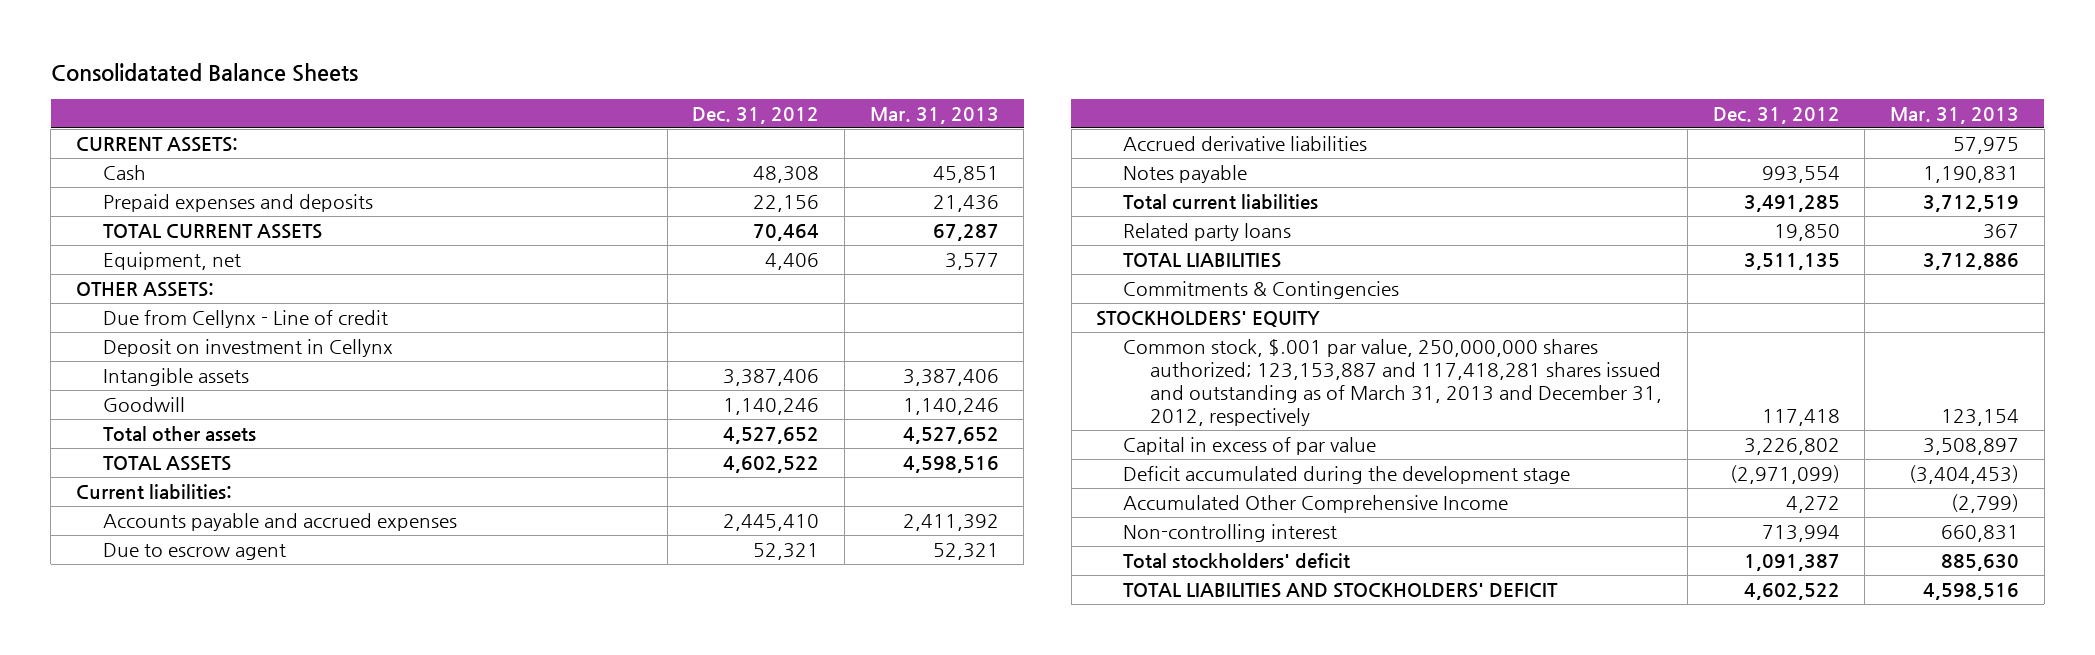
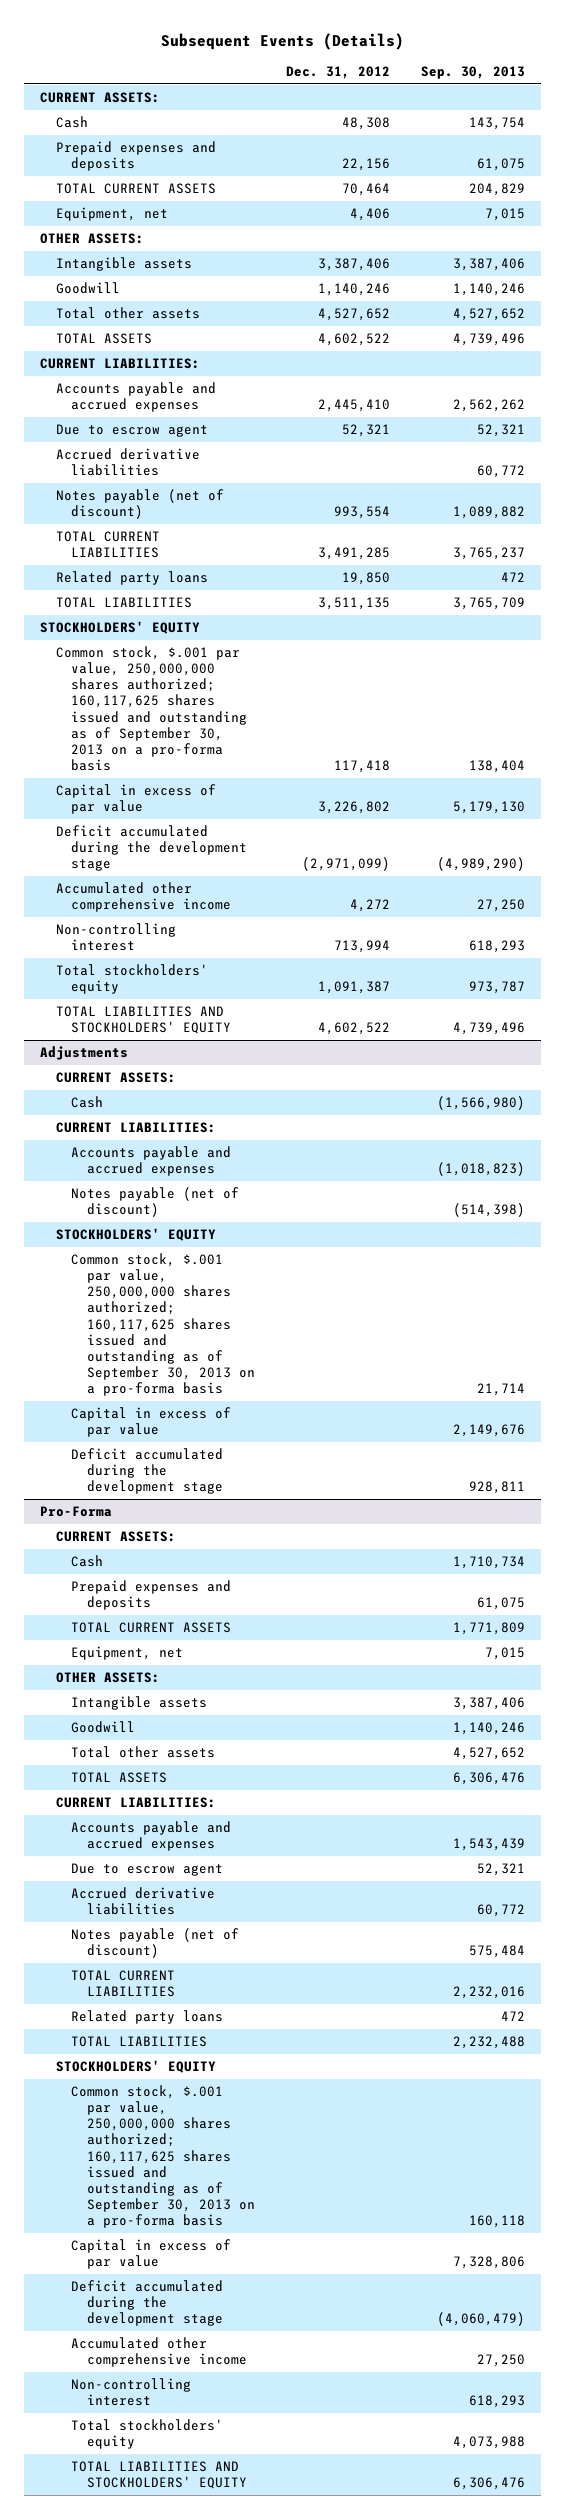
- Consolidatated Balance Sheets
+ Subsequent Events (Details)
- | Dec. 31, 2012 | Mar. 31, 2013
+ | Dec. 31, 2012 | Sep. 30, 2013
- Due from Cellynx - Line of credit
- Deposit on investment in Cellynx
- Current liabilities:
+ CURRENT LIABILITIES:
- Notes payable | 993,554 | 1,190,831
- Total current liabilities | 3,491,285 | 3,712,519
+ Notes payable (net of discount) | 993,554 | 1,089,882
+ TOTAL CURRENT LIABILITIES | 3,491,285 | 3,765,237
- Commitments & Contingencies
- Common stock, $.001 par value, 250,000,000 shares authorized; 123,153,887 and 117,418,281 shares issued and outstanding as of March 31, 2013 and December 31, 2012, respectively | 117,418 | 123,154
+ Common stock, $.001 par value, 250,000,000 shares authorized; 160,117,625 shares issued and outstanding as of September 30, 2013 on a pro-forma basis | 117,418 | 138,404
- Accumulated Other Comprehensive Income | 4,272 | (2,799)
+ Accumulated other comprehensive income | 4,272 | 27,250
- Total stockholders' deficit | 1,091,387 | 885,630
- TOTAL LIABILITIES AND STOCKHOLDERS' DEFICIT | 4,602,522 | 4,598,516
+ Total stockholders' equity | 1,091,387 | 973,787
+ TOTAL LIABILITIES AND STOCKHOLDERS' EQUITY | 4,602,522 | 4,739,496
+ Adjustments
+ CURRENT ASSETS:
+ Cash | | (1,566,980)
+ CURRENT LIABILITIES:
+ Accounts payable and accrued expenses | | (1,018,823)
+ Notes payable (net of discount) | | (514,398)
+ STOCKHOLDERS' EQUITY
+ Common stock, $.001 par value, 250,000,000 shares authorized; 160,117,625 shares issued and outstanding as of September 30, 2013 on a pro-forma basis | | 21,714
+ Capital in excess of par value | | 2,149,676
+ Deficit accumulated during the development stage | | 928,811
+ Pro-Forma
+ CURRENT ASSETS:
+ Cash | | 1,710,734
+ Prepaid expenses and deposits | | 61,075
+ TOTAL CURRENT ASSETS | | 1,771,809
+ Equipment, net | | 7,015
+ OTHER ASSETS:
+ Intangible assets | | 3,387,406
+ Goodwill | | 1,140,246
+ Total other assets | | 4,527,652
+ TOTAL ASSETS | | 6,306,476
+ CURRENT LIABILITIES:
+ Accounts payable and accrued expenses | | 1,543,439
+ Due to escrow agent | | 52,321
+ Accrued derivative liabilities | | 60,772
+ Notes payable (net of discount) | | 575,484
+ TOTAL CURRENT LIABILITIES | | 2,232,016
+ Related party loans | | 472
+ TOTAL LIABILITIES | | 2,232,488
+ STOCKHOLDERS' EQUITY
+ Common stock, $.001 par value, 250,000,000 shares authorized; 160,117,625 shares issued and outstanding as of September 30, 2013 on a pro-forma basis | | 160,118
+ Capital in excess of par value | | 7,328,806
+ Deficit accumulated during the development stage | | (4,060,479)
+ Accumulated other comprehensive income | | 27,250
+ Non-controlling interest | | 618,293
+ Total stockholders' equity | | 4,073,988
+ TOTAL LIABILITIES AND STOCKHOLDERS' EQUITY | | 6,306,476

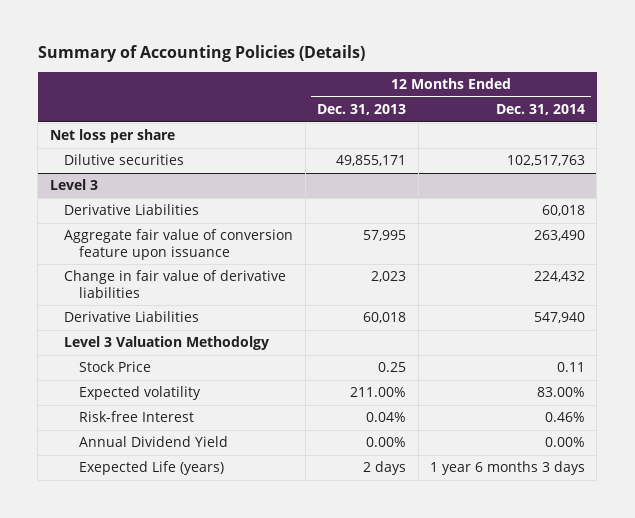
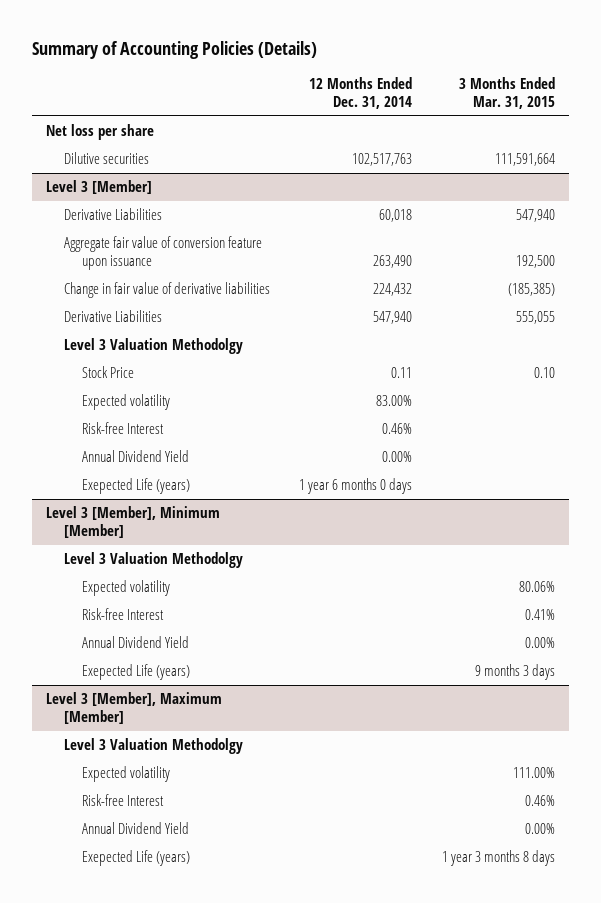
- | 12 Months Ended Dec. 31, 2013 | 12 Months Ended Dec. 31, 2014
+ | 12 Months Ended Dec. 31, 2014 | 3 Months Ended Mar. 31, 2015
- Level 3
+ Level 3 [Member]
- Exepected Life (years) | 2 days | 1 year 6 months 3 days
+ Exepected Life (years) | 1 year 6 months 0 days |
+ Level 3 [Member], Minimum [Member]
+ Level 3 Valuation Methodolgy
+ Expected volatility | | 80.06%
+ Risk-free Interest | | 0.41%
+ Annual Dividend Yield | | 0.00%
+ Exepected Life (years) | | 9 months 3 days
+ Level 3 [Member], Maximum [Member]
+ Level 3 Valuation Methodolgy
+ Expected volatility | | 111.00%
+ Risk-free Interest | | 0.46%
+ Annual Dividend Yield | | 0.00%
+ Exepected Life (years) | | 1 year 3 months 8 days

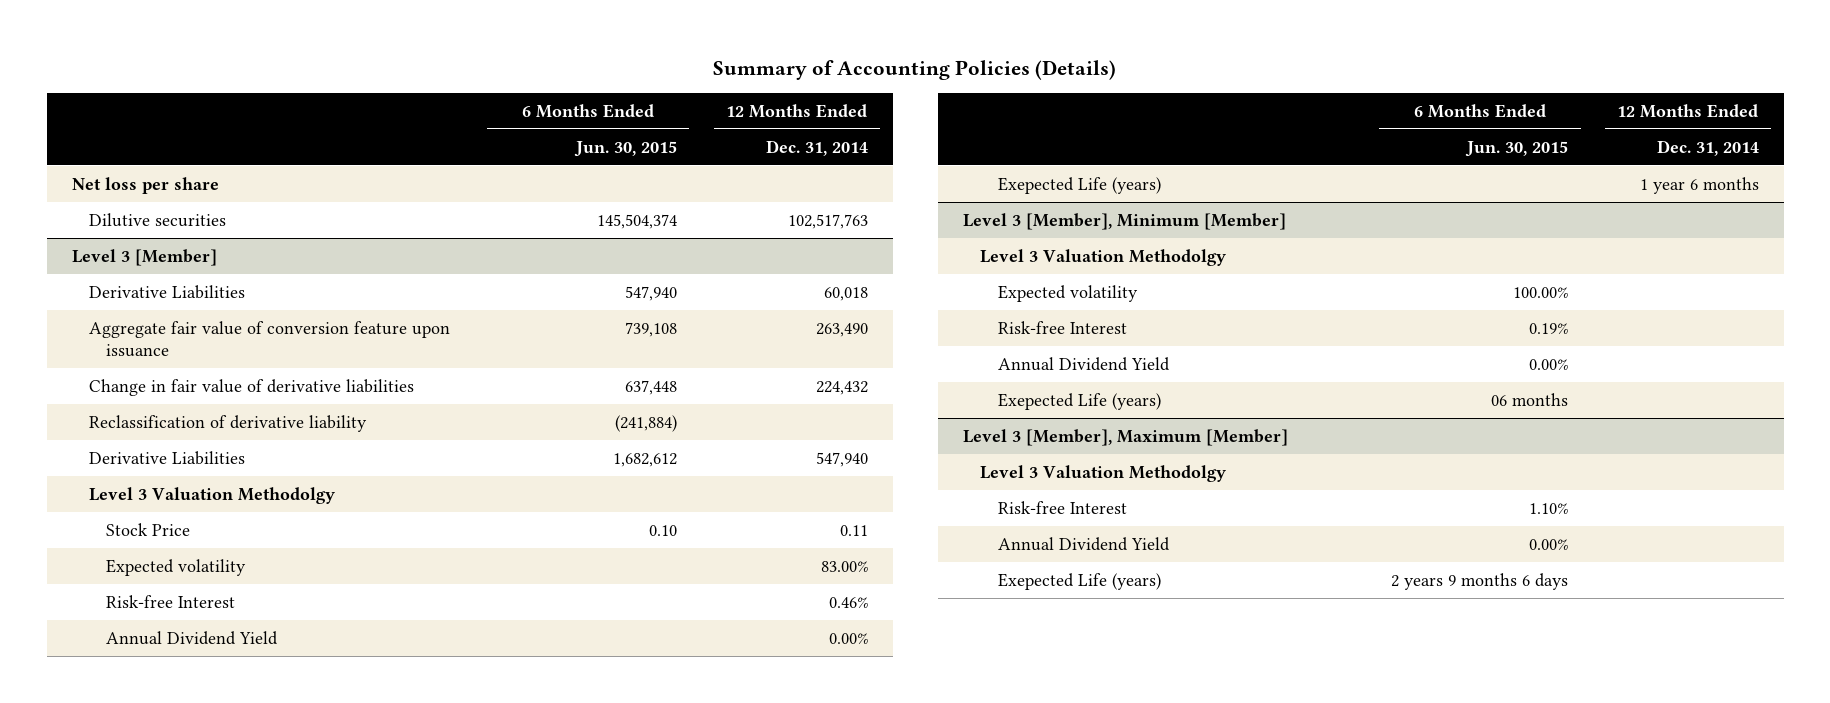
- | 12 Months Ended Dec. 31, 2014 | 3 Months Ended Mar. 31, 2015
+ | 6 Months Ended Jun. 30, 2015 | 12 Months Ended Dec. 31, 2014
@ Level 3 [Member]
+ Reclassification of derivative liability | (241,884) |
- Exepected Life (years) | 1 year 6 months 0 days |
+ Exepected Life (years) | | 1 year 6 months
@ Level 3 [Member], Maximum [Member]
- Expected volatility | | 111.00%

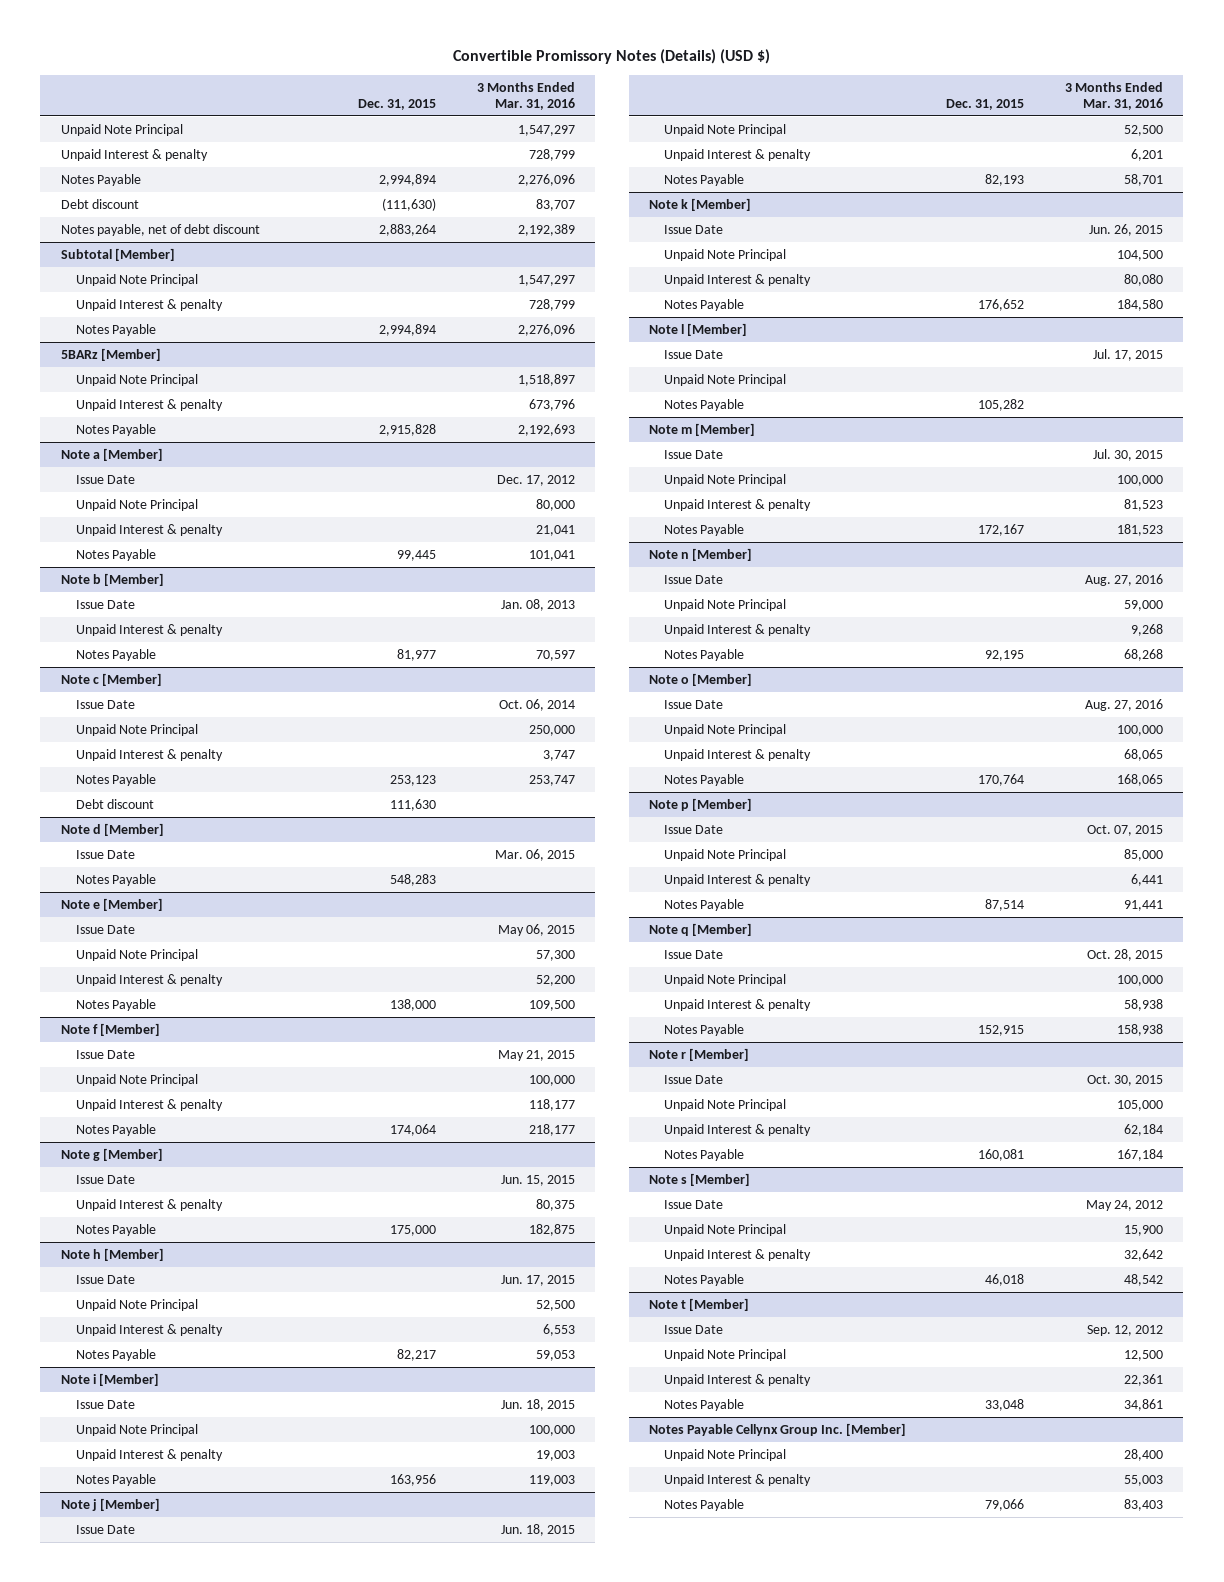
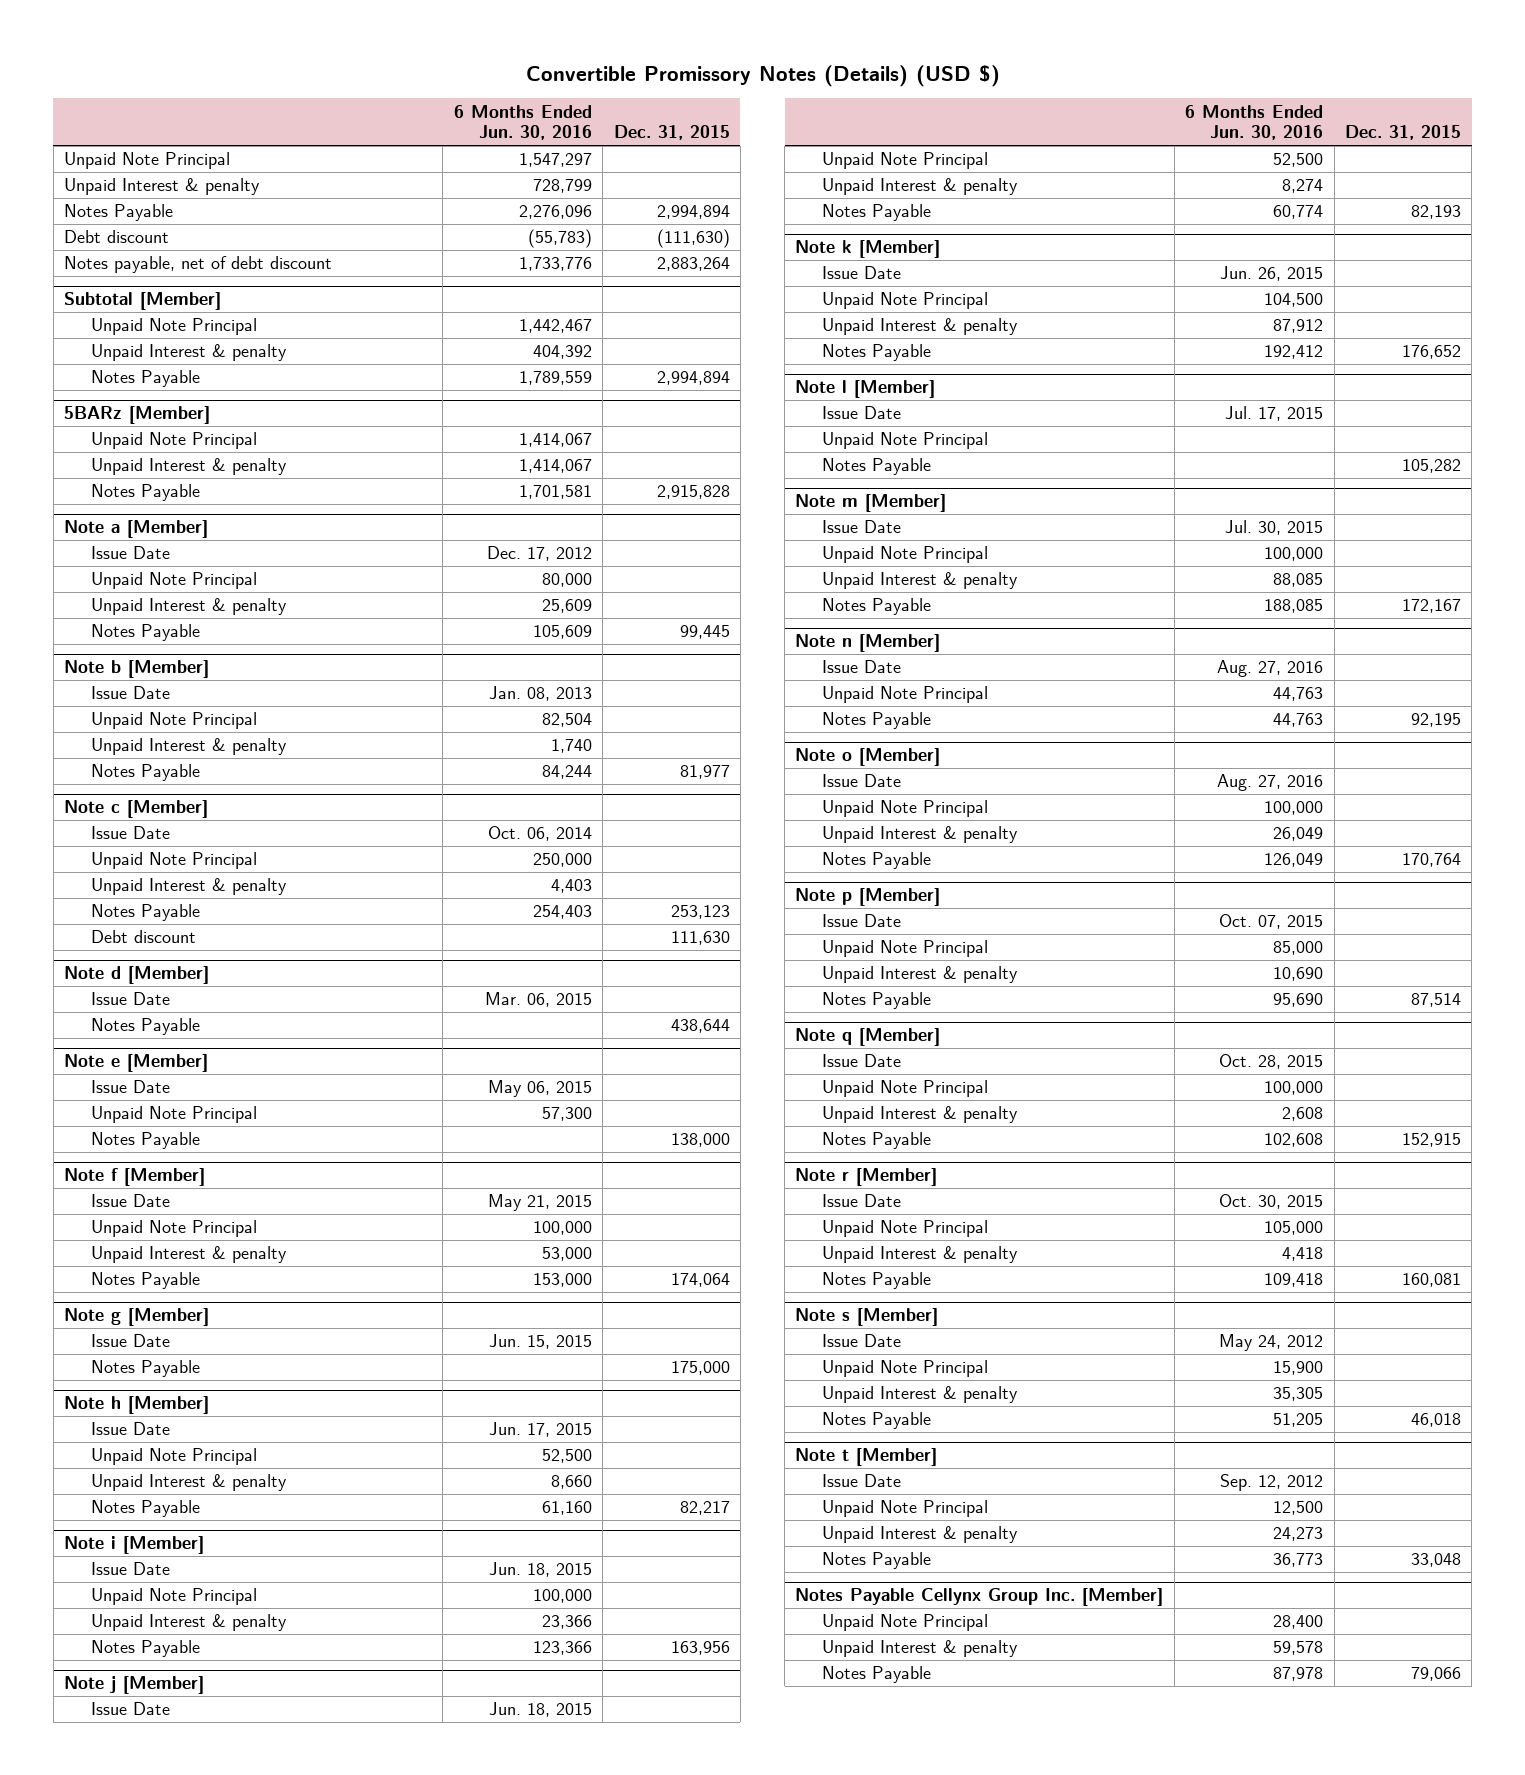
- | Dec. 31, 2015 | 3 Months Ended Mar. 31, 2016
+ | 6 Months Ended Jun. 30, 2016 | Dec. 31, 2015
@ Note b [Member]
+ Unpaid Note Principal | 82,504 |
@ Note d [Member]
- Notes Payable | 548,283 |
+ Notes Payable | | 438,644
@ Note e [Member]
- Unpaid Interest & penalty | | 52,200
@ Note g [Member]
- Unpaid Interest & penalty | | 80,375
@ Note n [Member]
- Unpaid Interest & penalty | | 9,268

